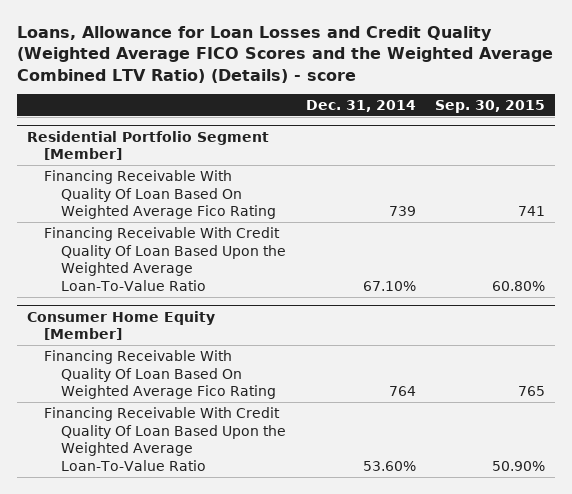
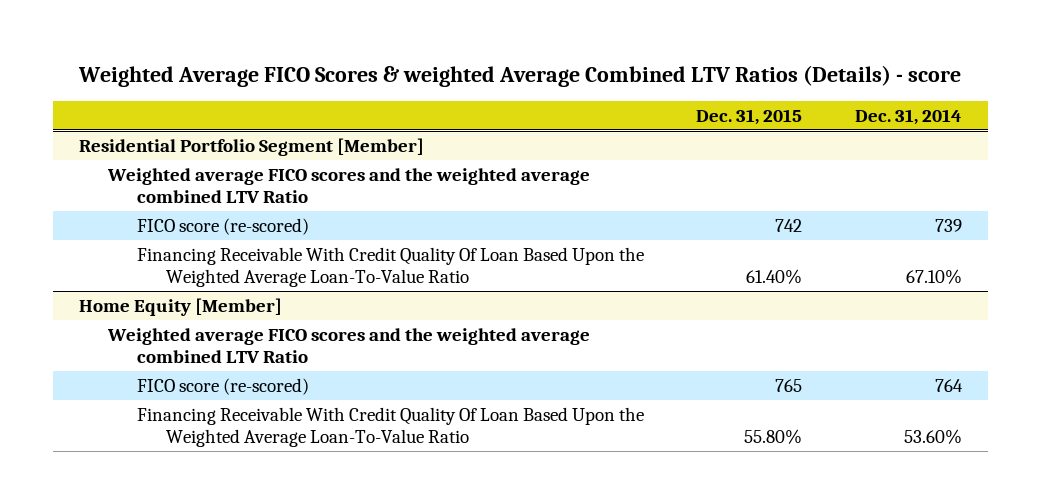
- Loans, Allowance for Loan Losses and Credit Quality (Weighted Average FICO Scores and the Weighted Average Combined LTV Ratio) (Details) - score
+ Weighted Average FICO Scores & weighted Average Combined LTV Ratios (Details) - score
- | Dec. 31, 2014 | Sep. 30, 2015
+ | Dec. 31, 2015 | Dec. 31, 2014
@ Residential Portfolio Segment [Member]
- Financing Receivable With Quality Of Loan Based On Weighted Average Fico Rating | 739 | 741
+ Weighted average FICO scores and the weighted average combined LTV Ratio
+ FICO score (re-scored) | 742 | 739
- Consumer Home Equity [Member]
- Financing Receivable With Quality Of Loan Based On Weighted Average Fico Rating | 764 | 765
+ Home Equity [Member]
+ Weighted average FICO scores and the weighted average combined LTV Ratio
+ FICO score (re-scored) | 765 | 764

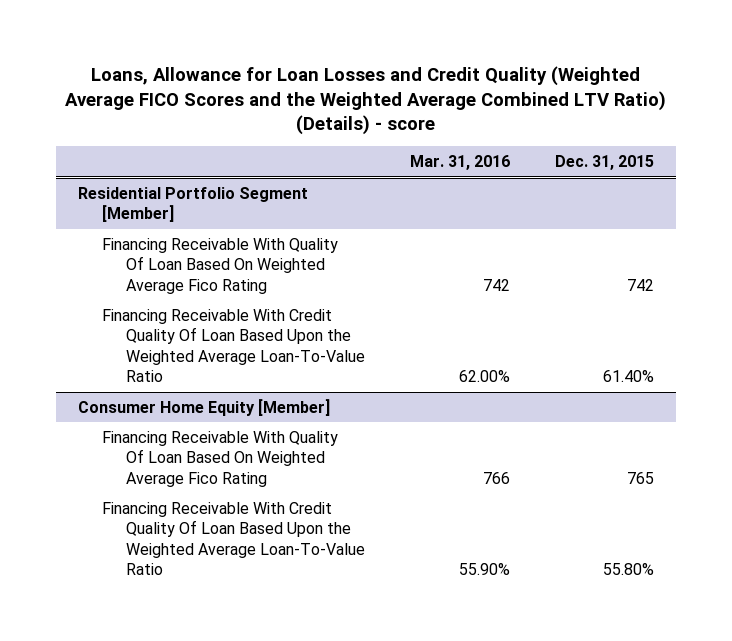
- Weighted Average FICO Scores & weighted Average Combined LTV Ratios (Details) - score
+ Loans, Allowance for Loan Losses and Credit Quality (Weighted Average FICO Scores and the Weighted Average Combined LTV Ratio) (Details) - score
- | Dec. 31, 2015 | Dec. 31, 2014
+ | Mar. 31, 2016 | Dec. 31, 2015
@ Residential Portfolio Segment [Member]
- Weighted average FICO scores and the weighted average combined LTV Ratio
- FICO score (re-scored) | 742 | 739
+ Financing Receivable With Quality Of Loan Based On Weighted Average Fico Rating | 742 | 742
- Home Equity [Member]
- Weighted average FICO scores and the weighted average combined LTV Ratio
- FICO score (re-scored) | 765 | 764
+ Consumer Home Equity [Member]
+ Financing Receivable With Quality Of Loan Based On Weighted Average Fico Rating | 766 | 765

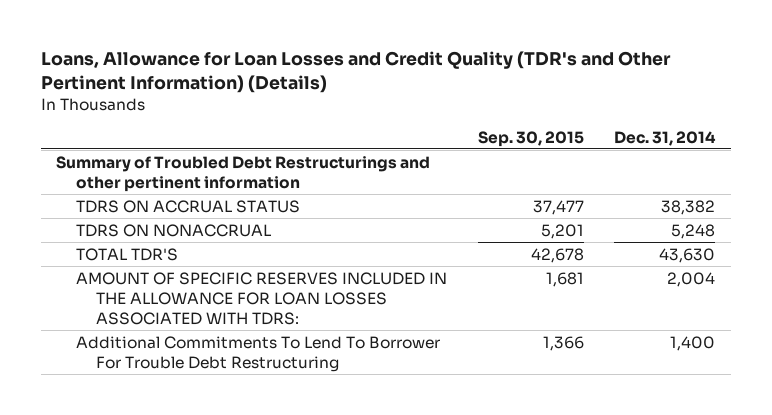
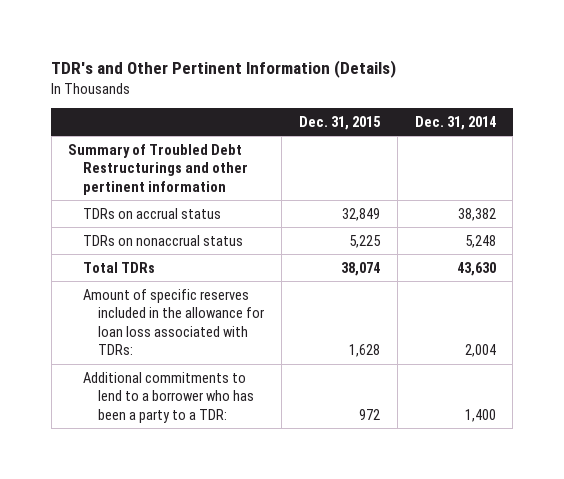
- Loans, Allowance for Loan Losses and Credit Quality (TDR's and Other Pertinent Information) (Details)
+ TDR's and Other Pertinent Information (Details)
- | Sep. 30, 2015 | Dec. 31, 2014
+ | Dec. 31, 2015 | Dec. 31, 2014
- TDRS ON ACCRUAL STATUS | 37,477 | 38,382
- TDRS ON NONACCRUAL | 5,201 | 5,248
- TOTAL TDR'S | 42,678 | 43,630
- AMOUNT OF SPECIFIC RESERVES INCLUDED IN THE ALLOWANCE FOR LOAN LOSSES ASSOCIATED WITH TDRS: | 1,681 | 2,004
- Additional Commitments To Lend To Borrower For Trouble Debt Restructuring | 1,366 | 1,400
+ TDRs on accrual status | 32,849 | 38,382
+ TDRs on nonaccrual status | 5,225 | 5,248
+ Total TDRs | 38,074 | 43,630
+ Amount of specific reserves included in the allowance for loan loss associated with TDRs: | 1,628 | 2,004
+ Additional commitments to lend to a borrower who has been a party to a TDR: | 972 | 1,400

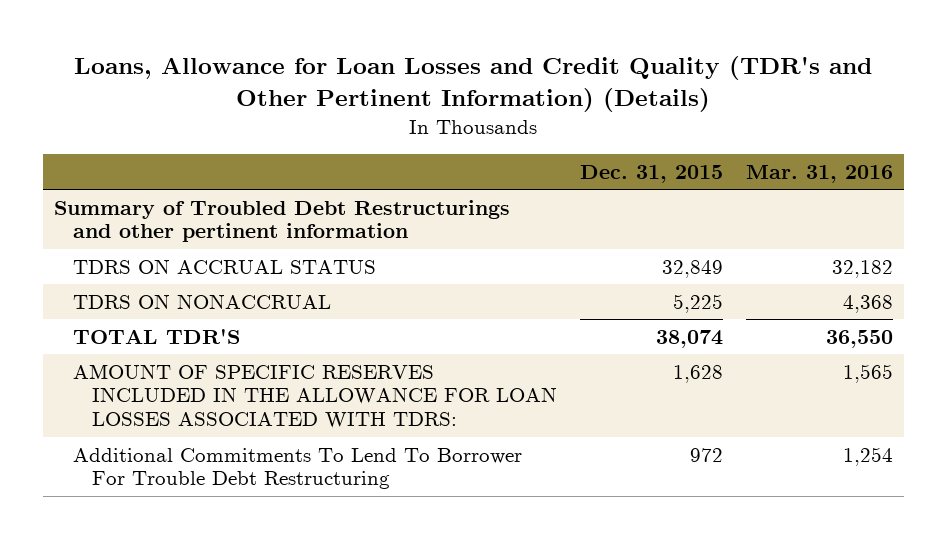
- TDR's and Other Pertinent Information (Details)
+ Loans, Allowance for Loan Losses and Credit Quality (TDR's and Other Pertinent Information) (Details)
- | Dec. 31, 2015 | Dec. 31, 2014
+ | Dec. 31, 2015 | Mar. 31, 2016
- TDRs on accrual status | 32,849 | 38,382
- TDRs on nonaccrual status | 5,225 | 5,248
- Total TDRs | 38,074 | 43,630
- Amount of specific reserves included in the allowance for loan loss associated with TDRs: | 1,628 | 2,004
- Additional commitments to lend to a borrower who has been a party to a TDR: | 972 | 1,400
+ TDRS ON ACCRUAL STATUS | 32,849 | 32,182
+ TDRS ON NONACCRUAL | 5,225 | 4,368
+ TOTAL TDR'S | 38,074 | 36,550
+ AMOUNT OF SPECIFIC RESERVES INCLUDED IN THE ALLOWANCE FOR LOAN LOSSES ASSOCIATED WITH TDRS: | 1,628 | 1,565
+ Additional Commitments To Lend To Borrower For Trouble Debt Restructuring | 972 | 1,254

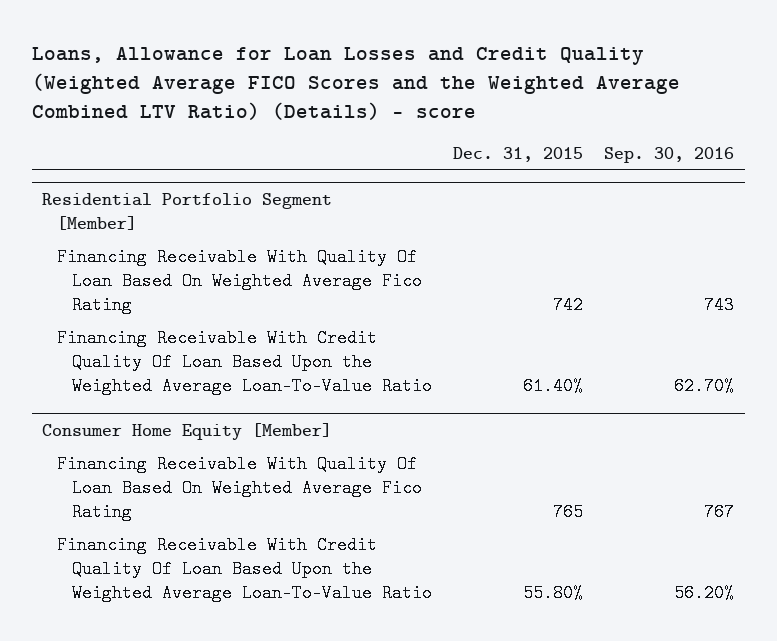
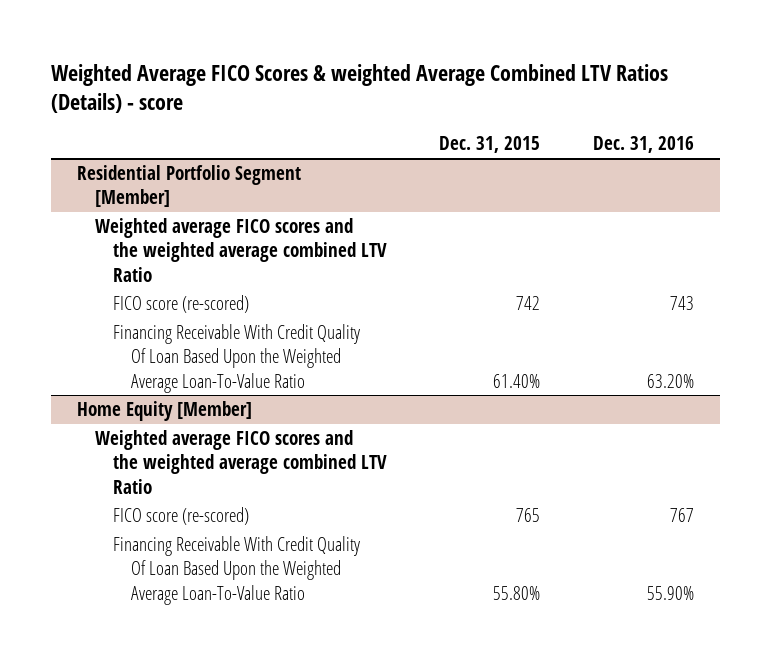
- Loans, Allowance for Loan Losses and Credit Quality (Weighted Average FICO Scores and the Weighted Average Combined LTV Ratio) (Details) - score
+ Weighted Average FICO Scores & weighted Average Combined LTV Ratios (Details) - score
- | Dec. 31, 2015 | Sep. 30, 2016
+ | Dec. 31, 2015 | Dec. 31, 2016
@ Residential Portfolio Segment [Member]
- Financing Receivable With Quality Of Loan Based On Weighted Average Fico Rating | 742 | 743
+ Weighted average FICO scores and the weighted average combined LTV Ratio
+ FICO score (re-scored) | 742 | 743
- Consumer Home Equity [Member]
- Financing Receivable With Quality Of Loan Based On Weighted Average Fico Rating | 765 | 767
+ Home Equity [Member]
+ Weighted average FICO scores and the weighted average combined LTV Ratio
+ FICO score (re-scored) | 765 | 767

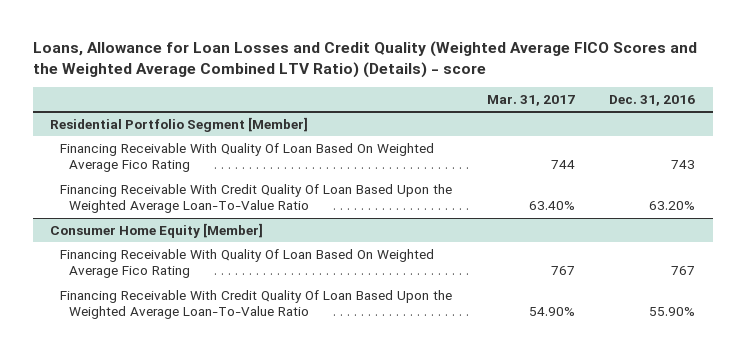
- Weighted Average FICO Scores & weighted Average Combined LTV Ratios (Details) - score
+ Loans, Allowance for Loan Losses and Credit Quality (Weighted Average FICO Scores and the Weighted Average Combined LTV Ratio) (Details) - score
- | Dec. 31, 2015 | Dec. 31, 2016
+ | Mar. 31, 2017 | Dec. 31, 2016
@ Residential Portfolio Segment [Member]
- Weighted average FICO scores and the weighted average combined LTV Ratio
- FICO score (re-scored) | 742 | 743
+ Financing Receivable With Quality Of Loan Based On Weighted Average Fico Rating | 744 | 743
- Home Equity [Member]
- Weighted average FICO scores and the weighted average combined LTV Ratio
- FICO score (re-scored) | 765 | 767
+ Consumer Home Equity [Member]
+ Financing Receivable With Quality Of Loan Based On Weighted Average Fico Rating | 767 | 767

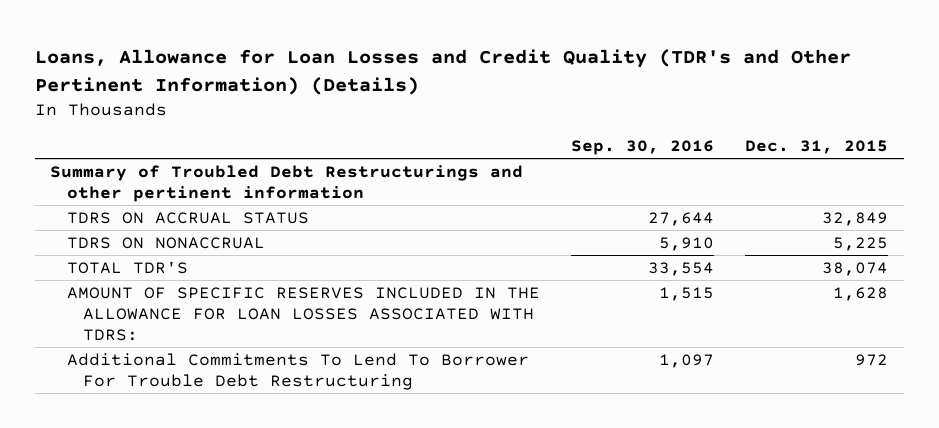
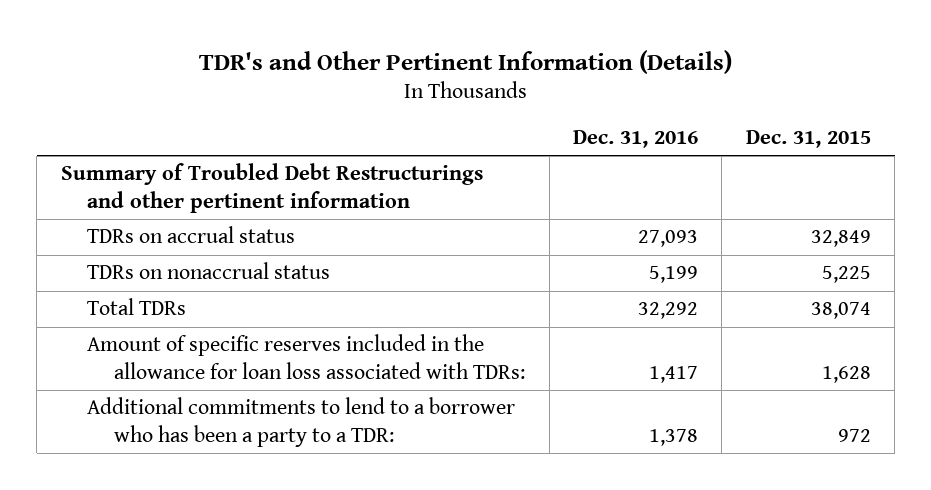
- Loans, Allowance for Loan Losses and Credit Quality (TDR's and Other Pertinent Information) (Details)
+ TDR's and Other Pertinent Information (Details)
- | Sep. 30, 2016 | Dec. 31, 2015
+ | Dec. 31, 2016 | Dec. 31, 2015
- TDRS ON ACCRUAL STATUS | 27,644 | 32,849
- TDRS ON NONACCRUAL | 5,910 | 5,225
- TOTAL TDR'S | 33,554 | 38,074
- AMOUNT OF SPECIFIC RESERVES INCLUDED IN THE ALLOWANCE FOR LOAN LOSSES ASSOCIATED WITH TDRS: | 1,515 | 1,628
- Additional Commitments To Lend To Borrower For Trouble Debt Restructuring | 1,097 | 972
+ TDRs on accrual status | 27,093 | 32,849
+ TDRs on nonaccrual status | 5,199 | 5,225
+ Total TDRs | 32,292 | 38,074
+ Amount of specific reserves included in the allowance for loan loss associated with TDRs: | 1,417 | 1,628
+ Additional commitments to lend to a borrower who has been a party to a TDR: | 1,378 | 972

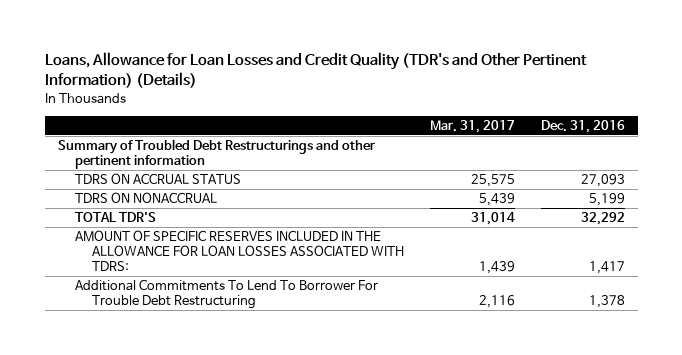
- TDR's and Other Pertinent Information (Details)
+ Loans, Allowance for Loan Losses and Credit Quality (TDR's and Other Pertinent Information) (Details)
- | Dec. 31, 2016 | Dec. 31, 2015
+ | Mar. 31, 2017 | Dec. 31, 2016
- TDRs on accrual status | 27,093 | 32,849
- TDRs on nonaccrual status | 5,199 | 5,225
- Total TDRs | 32,292 | 38,074
- Amount of specific reserves included in the allowance for loan loss associated with TDRs: | 1,417 | 1,628
- Additional commitments to lend to a borrower who has been a party to a TDR: | 1,378 | 972
+ TDRS ON ACCRUAL STATUS | 25,575 | 27,093
+ TDRS ON NONACCRUAL | 5,439 | 5,199
+ TOTAL TDR'S | 31,014 | 32,292
+ AMOUNT OF SPECIFIC RESERVES INCLUDED IN THE ALLOWANCE FOR LOAN LOSSES ASSOCIATED WITH TDRS: | 1,439 | 1,417
+ Additional Commitments To Lend To Borrower For Trouble Debt Restructuring | 2,116 | 1,378

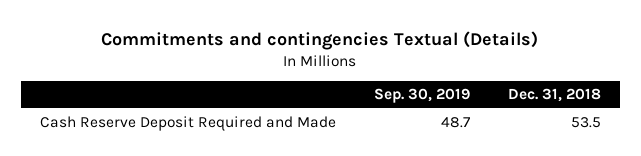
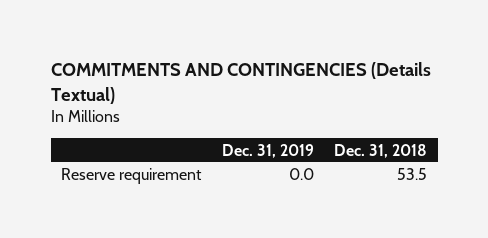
- Commitments and contingencies Textual (Details)
+ COMMITMENTS AND CONTINGENCIES (Details Textual)
- | Sep. 30, 2019 | Dec. 31, 2018
+ | Dec. 31, 2019 | Dec. 31, 2018
- Cash Reserve Deposit Required and Made | 48.7 | 53.5
+ Reserve requirement | 0.0 | 53.5

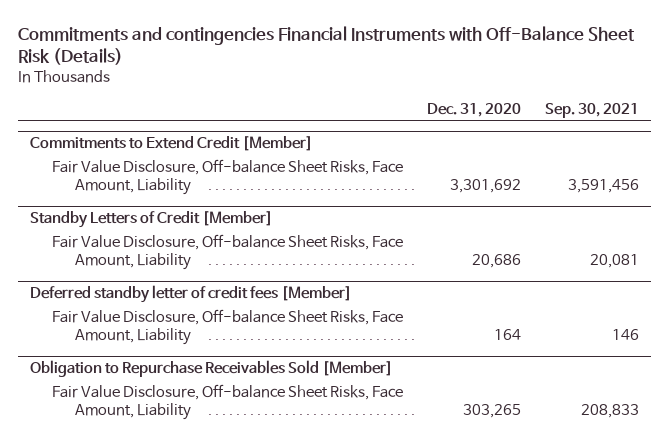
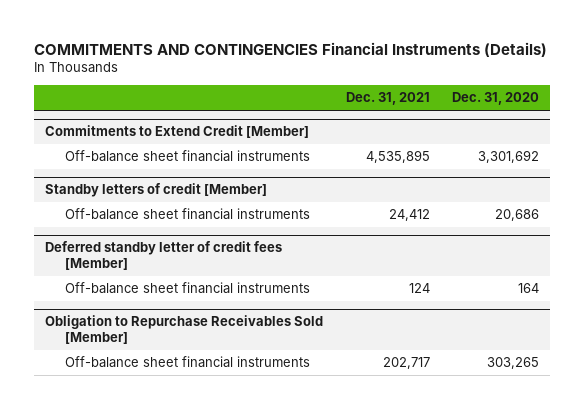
- Commitments and contingencies Financial Instruments with Off-Balance Sheet Risk (Details)
+ COMMITMENTS AND CONTINGENCIES Financial Instruments (Details)
- | Dec. 31, 2020 | Sep. 30, 2021
+ | Dec. 31, 2021 | Dec. 31, 2020
@ Commitments to Extend Credit [Member]
- Fair Value Disclosure, Off-balance Sheet Risks, Face Amount, Liability | 3,301,692 | 3,591,456
- Standby Letters of Credit [Member]
- Fair Value Disclosure, Off-balance Sheet Risks, Face Amount, Liability | 20,686 | 20,081
@ Commitments to Extend Credit [Member]
+ Off-balance sheet financial instruments | 4,535,895 | 3,301,692
+ Standby letters of credit [Member]
+ Off-balance sheet financial instruments | 24,412 | 20,686
@ Deferred standby letter of credit fees [Member]
- Fair Value Disclosure, Off-balance Sheet Risks, Face Amount, Liability | 164 | 146
+ Off-balance sheet financial instruments | 124 | 164
@ Obligation to Repurchase Receivables Sold [Member]
- Fair Value Disclosure, Off-balance Sheet Risks, Face Amount, Liability | 303,265 | 208,833
+ Off-balance sheet financial instruments | 202,717 | 303,265

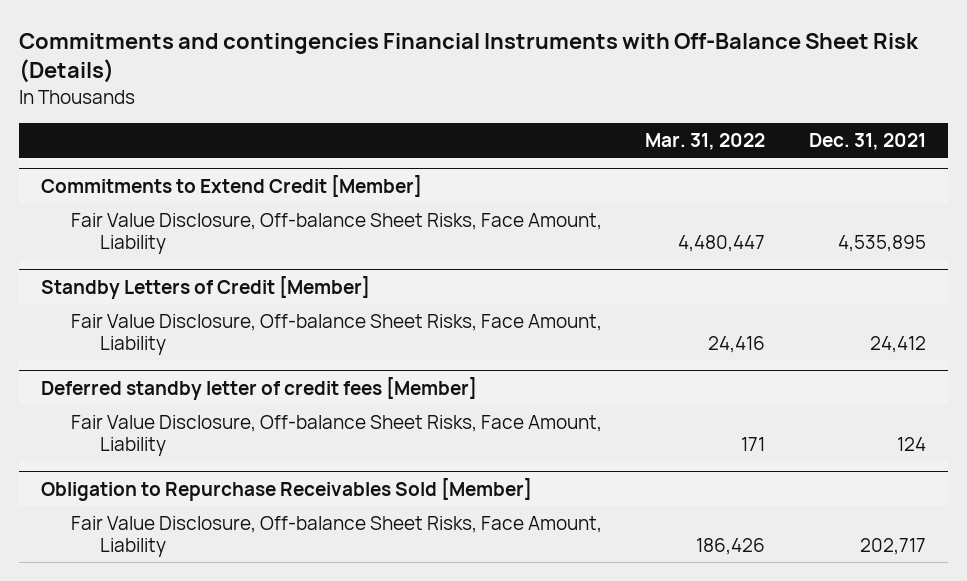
- COMMITMENTS AND CONTINGENCIES Financial Instruments (Details)
+ Commitments and contingencies Financial Instruments with Off-Balance Sheet Risk (Details)
- | Dec. 31, 2021 | Dec. 31, 2020
+ | Mar. 31, 2022 | Dec. 31, 2021
@ Commitments to Extend Credit [Member]
- Off-balance sheet financial instruments | 4,535,895 | 3,301,692
- Standby letters of credit [Member]
- Off-balance sheet financial instruments | 24,412 | 20,686
@ Commitments to Extend Credit [Member]
+ Fair Value Disclosure, Off-balance Sheet Risks, Face Amount, Liability | 4,480,447 | 4,535,895
+ Standby Letters of Credit [Member]
+ Fair Value Disclosure, Off-balance Sheet Risks, Face Amount, Liability | 24,416 | 24,412
@ Deferred standby letter of credit fees [Member]
- Off-balance sheet financial instruments | 124 | 164
+ Fair Value Disclosure, Off-balance Sheet Risks, Face Amount, Liability | 171 | 124
@ Obligation to Repurchase Receivables Sold [Member]
- Off-balance sheet financial instruments | 202,717 | 303,265
+ Fair Value Disclosure, Off-balance Sheet Risks, Face Amount, Liability | 186,426 | 202,717

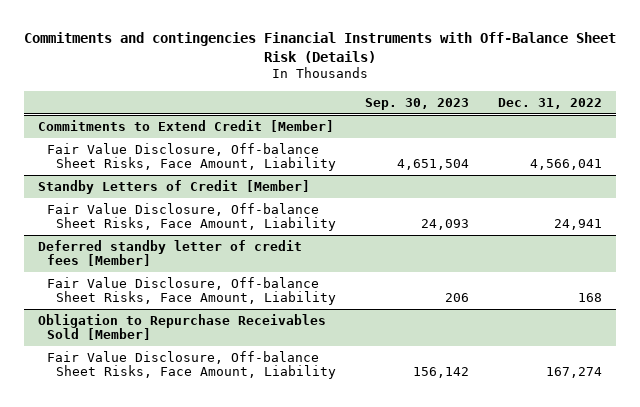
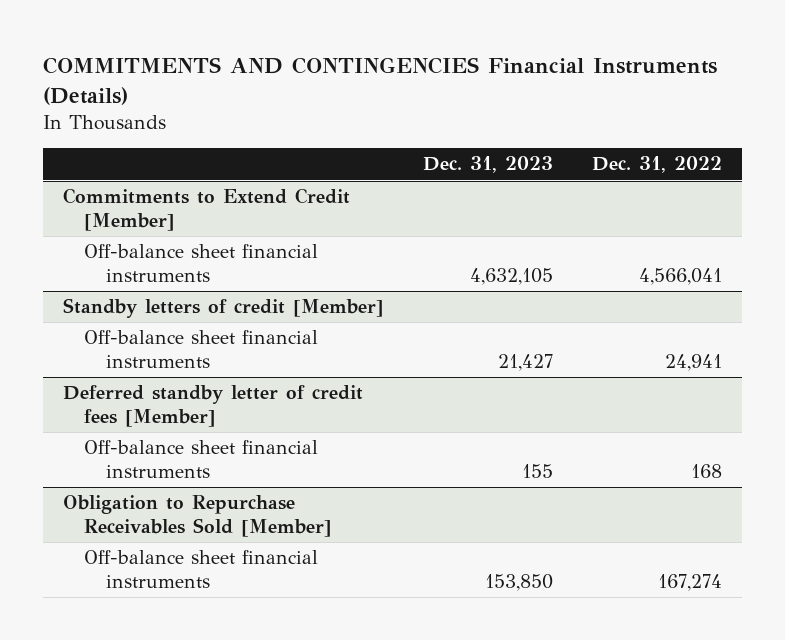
- Commitments and contingencies Financial Instruments with Off-Balance Sheet Risk (Details)
+ COMMITMENTS AND CONTINGENCIES Financial Instruments (Details)
- | Sep. 30, 2023 | Dec. 31, 2022
+ | Dec. 31, 2023 | Dec. 31, 2022
@ Commitments to Extend Credit [Member]
- Fair Value Disclosure, Off-balance Sheet Risks, Face Amount, Liability | 4,651,504 | 4,566,041
- Standby Letters of Credit [Member]
- Fair Value Disclosure, Off-balance Sheet Risks, Face Amount, Liability | 24,093 | 24,941
@ Commitments to Extend Credit [Member]
+ Off-balance sheet financial instruments | 4,632,105 | 4,566,041
+ Standby letters of credit [Member]
+ Off-balance sheet financial instruments | 21,427 | 24,941
@ Deferred standby letter of credit fees [Member]
- Fair Value Disclosure, Off-balance Sheet Risks, Face Amount, Liability | 206 | 168
+ Off-balance sheet financial instruments | 155 | 168
@ Obligation to Repurchase Receivables Sold [Member]
- Fair Value Disclosure, Off-balance Sheet Risks, Face Amount, Liability | 156,142 | 167,274
+ Off-balance sheet financial instruments | 153,850 | 167,274

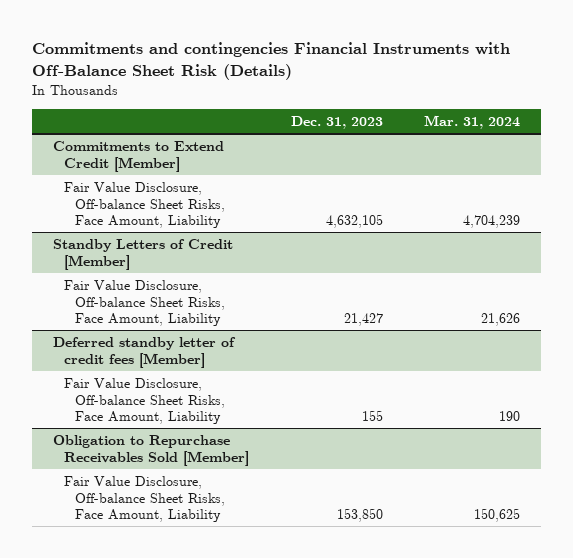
- COMMITMENTS AND CONTINGENCIES Financial Instruments (Details)
+ Commitments and contingencies Financial Instruments with Off-Balance Sheet Risk (Details)
- | Dec. 31, 2023 | Dec. 31, 2022
+ | Dec. 31, 2023 | Mar. 31, 2024
@ Commitments to Extend Credit [Member]
- Off-balance sheet financial instruments | 4,632,105 | 4,566,041
- Standby letters of credit [Member]
- Off-balance sheet financial instruments | 21,427 | 24,941
@ Commitments to Extend Credit [Member]
+ Fair Value Disclosure, Off-balance Sheet Risks, Face Amount, Liability | 4,632,105 | 4,704,239
+ Standby Letters of Credit [Member]
+ Fair Value Disclosure, Off-balance Sheet Risks, Face Amount, Liability | 21,427 | 21,626
@ Deferred standby letter of credit fees [Member]
- Off-balance sheet financial instruments | 155 | 168
+ Fair Value Disclosure, Off-balance Sheet Risks, Face Amount, Liability | 155 | 190
@ Obligation to Repurchase Receivables Sold [Member]
- Off-balance sheet financial instruments | 153,850 | 167,274
+ Fair Value Disclosure, Off-balance Sheet Risks, Face Amount, Liability | 153,850 | 150,625

